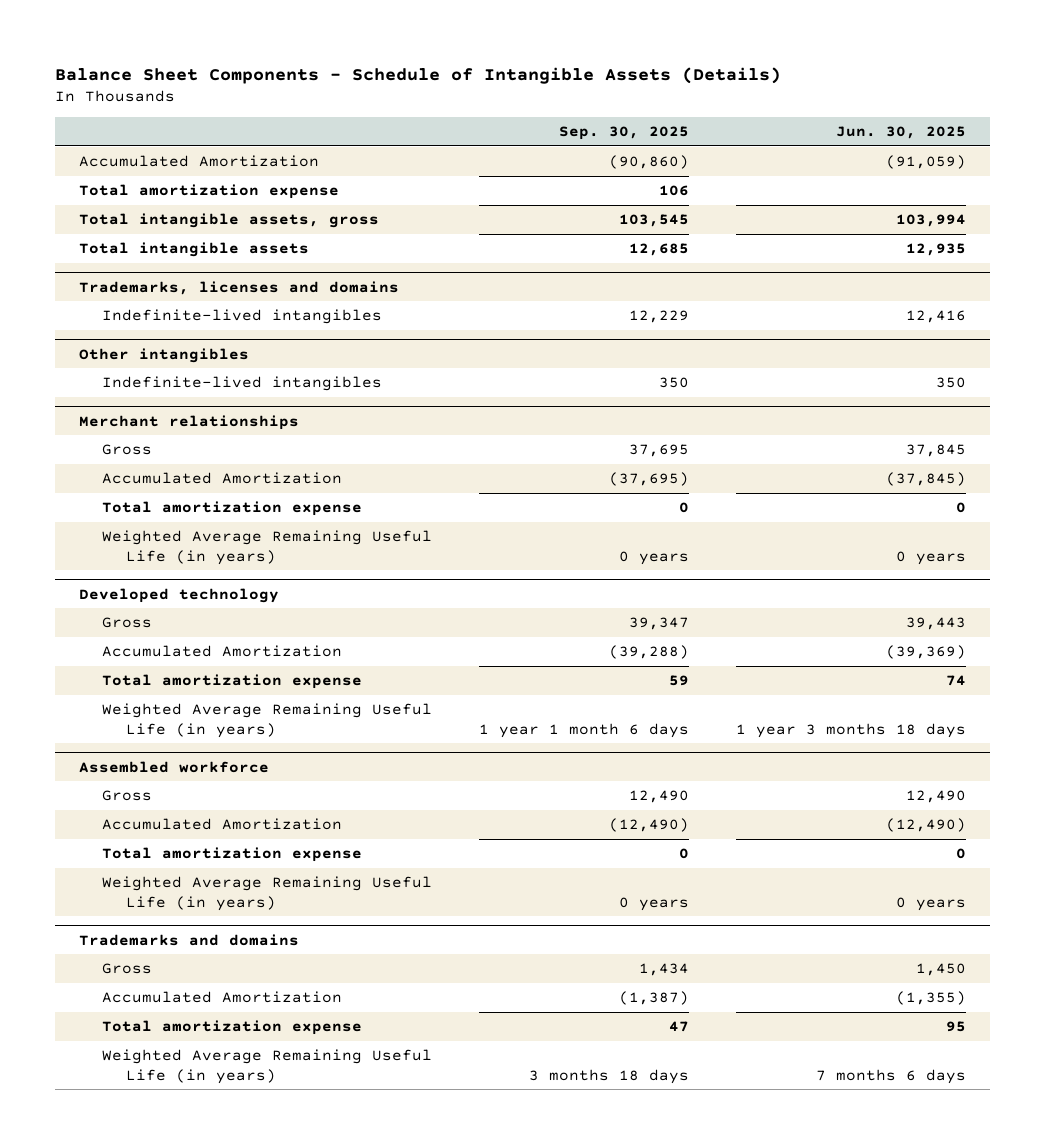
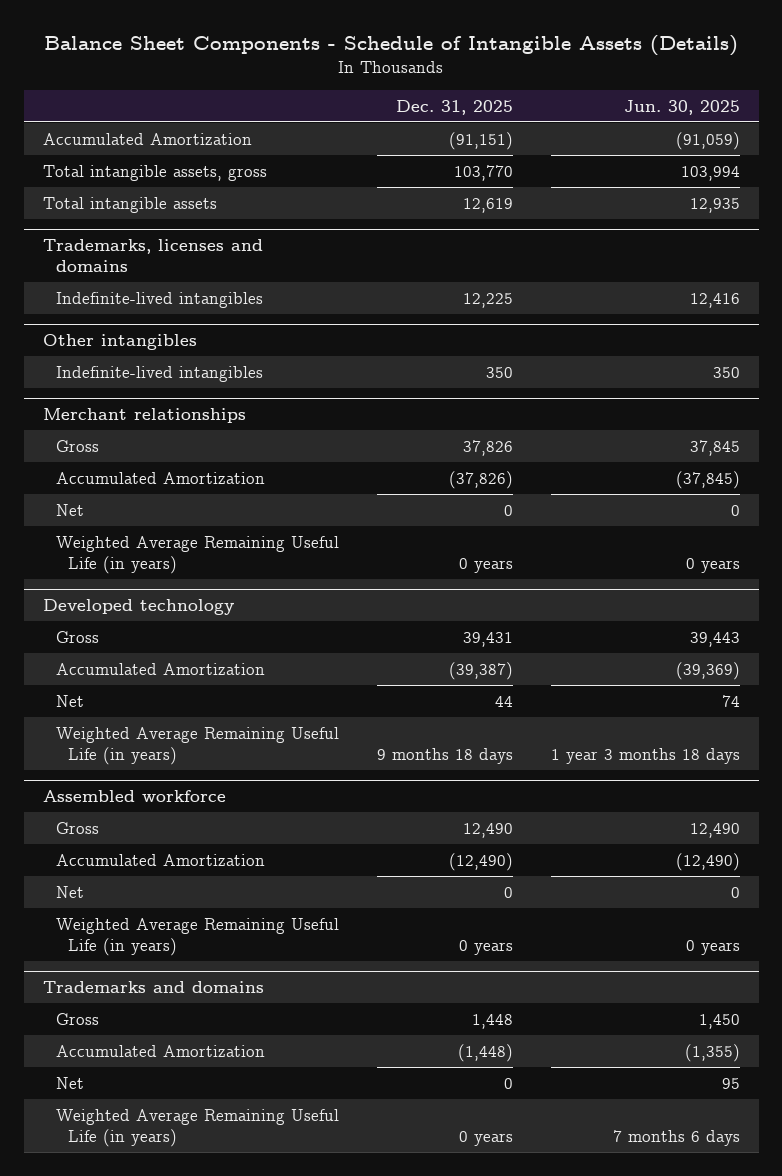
- | Sep. 30, 2025 | Jun. 30, 2025
+ | Dec. 31, 2025 | Jun. 30, 2025
- Total amortization expense | 106 |
@ Merchant relationships
- Total amortization expense | 0 | 0
+ Net | 0 | 0
@ Developed technology
- Total amortization expense | 59 | 74
+ Net | 44 | 74
@ Assembled workforce
- Total amortization expense | 0 | 0
+ Net | 0 | 0
@ Trademarks and domains
- Total amortization expense | 47 | 95
+ Net | 0 | 95

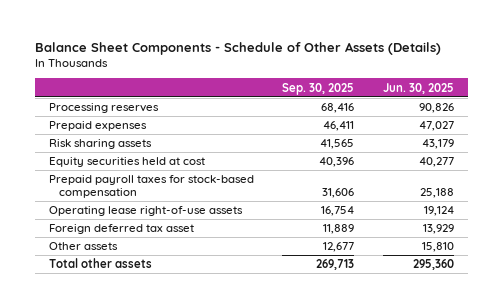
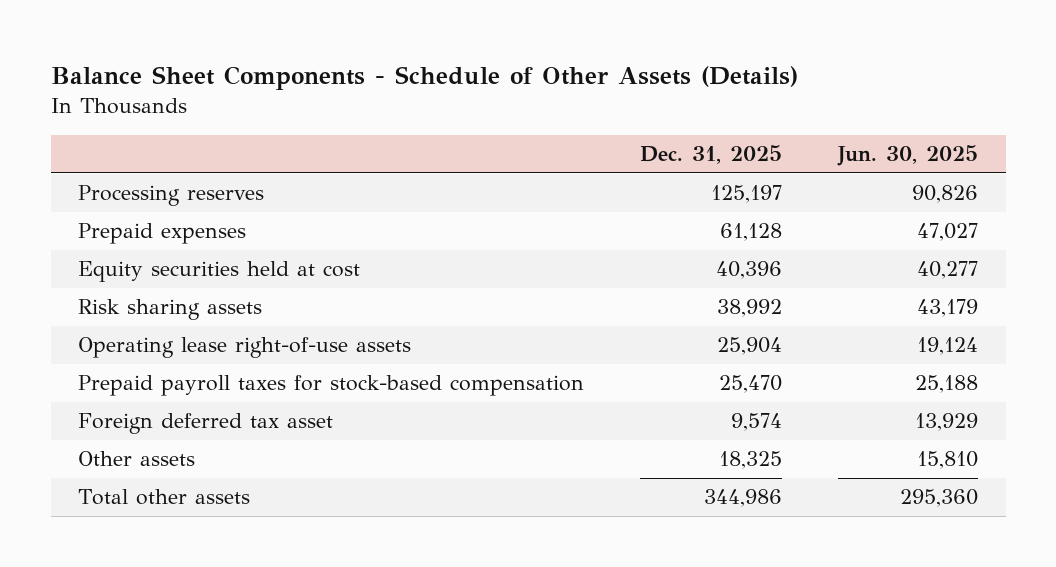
- | Sep. 30, 2025 | Jun. 30, 2025
+ | Dec. 31, 2025 | Jun. 30, 2025
moved down: Risk sharing assets | 38,992 | 43,179
moved down: Prepaid payroll taxes for stock-based compensation | 25,470 | 25,188

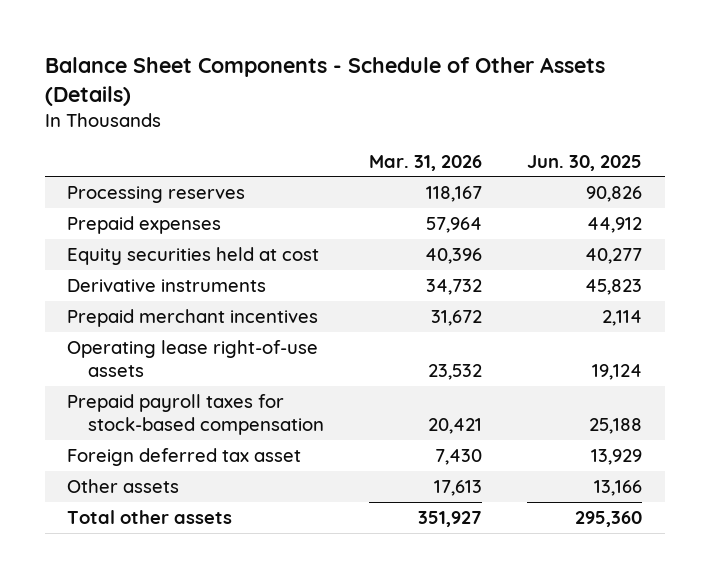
- | Dec. 31, 2025 | Jun. 30, 2025
+ | Mar. 31, 2026 | Jun. 30, 2025
- Prepaid expenses | 61,128 | 47,027
+ Prepaid expenses | 57,964 | 44,912
- Risk sharing assets | 38,992 | 43,179
+ Derivative instruments | 34,732 | 45,823
+ Prepaid merchant incentives | 31,672 | 2,114
- Other assets | 18,325 | 15,810
+ Other assets | 17,613 | 13,166

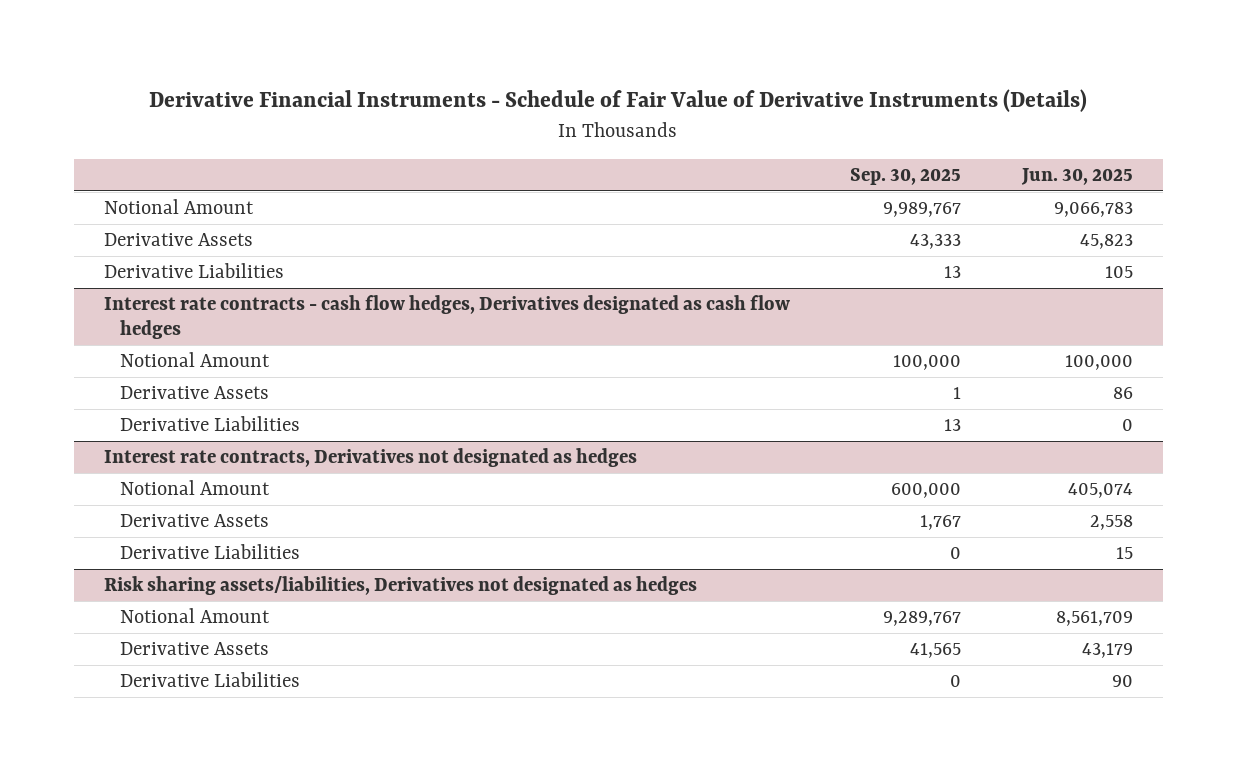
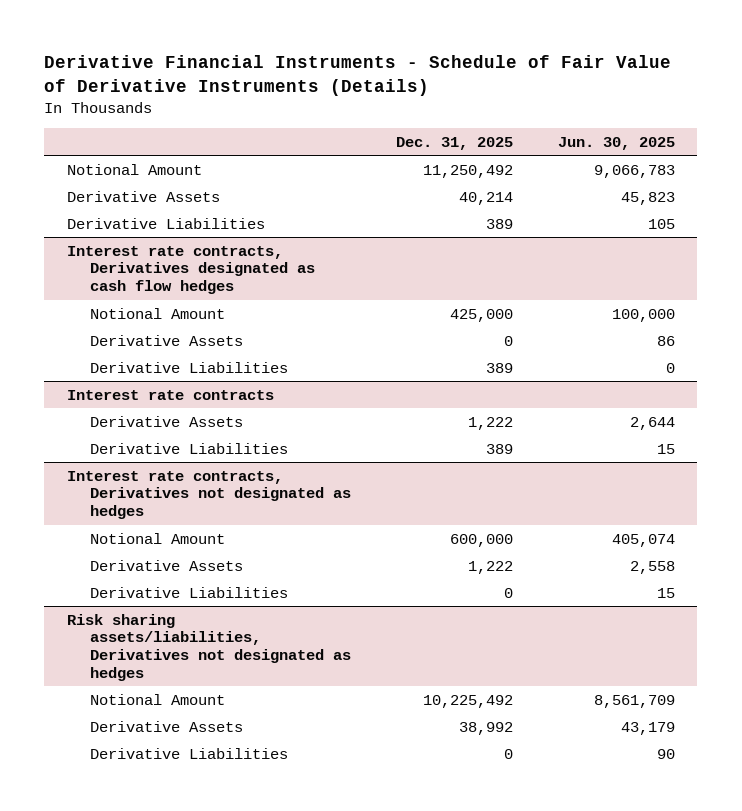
- | Sep. 30, 2025 | Jun. 30, 2025
+ | Dec. 31, 2025 | Jun. 30, 2025
- Interest rate contracts - cash flow hedges, Derivatives designated as cash flow hedges
+ Interest rate contracts, Derivatives designated as cash flow hedges
+ Interest rate contracts
+ Derivative Assets | 1,222 | 2,644
+ Derivative Liabilities | 389 | 15

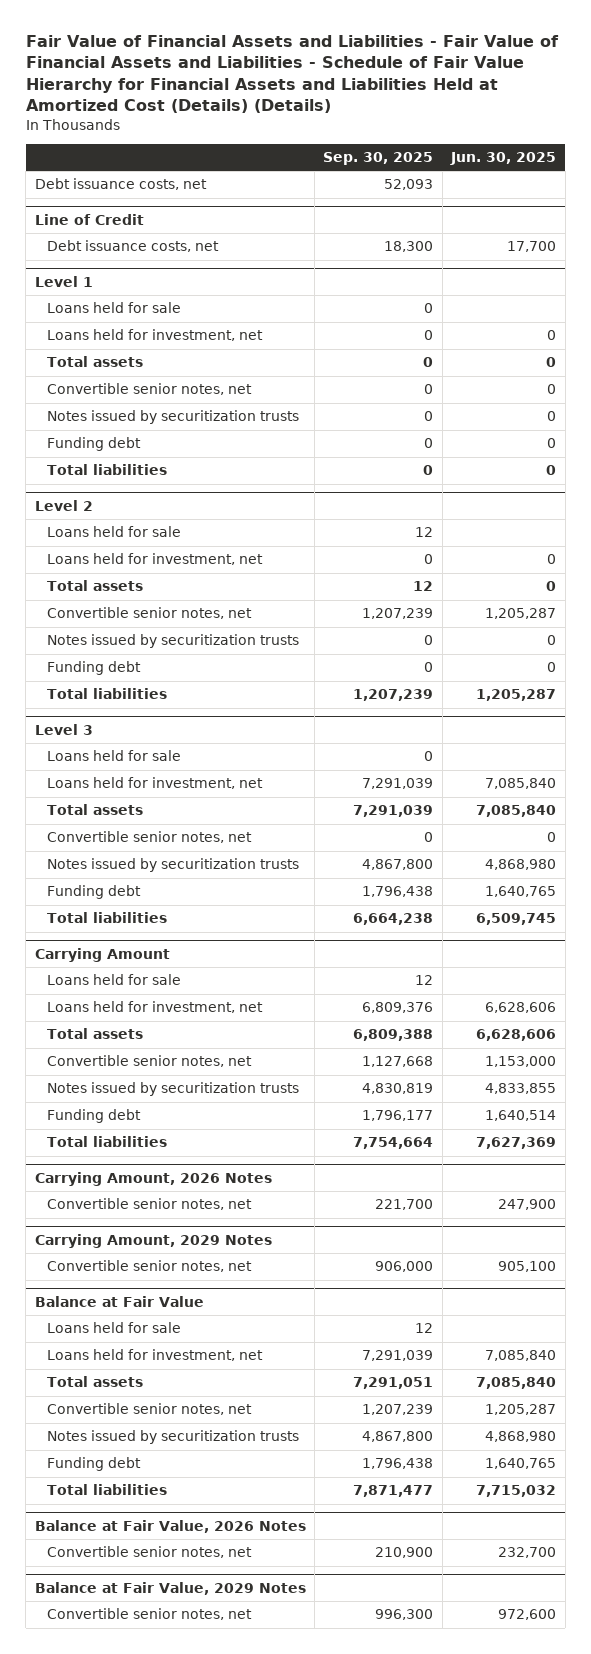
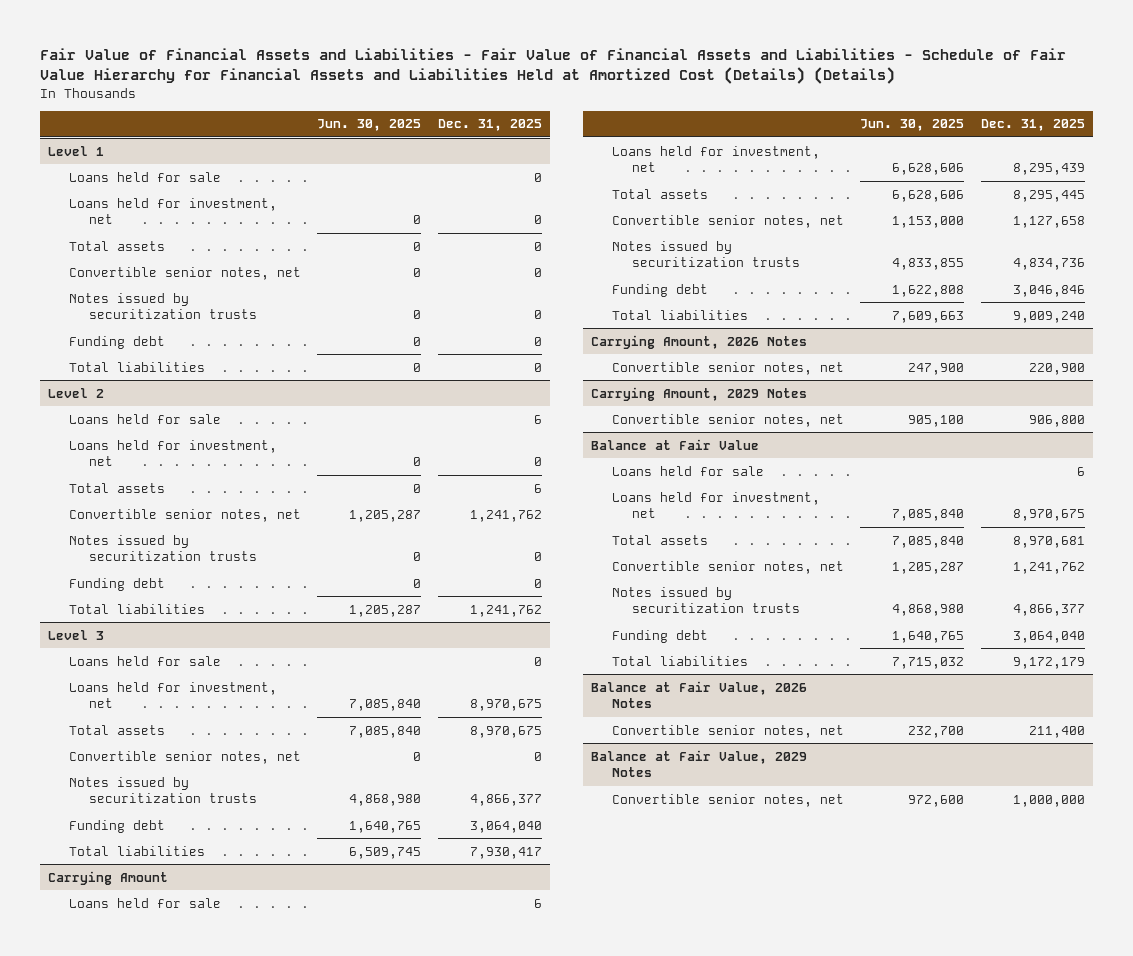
- | Sep. 30, 2025 | Jun. 30, 2025
+ | Jun. 30, 2025 | Dec. 31, 2025
- Debt issuance costs, net | 52,093 |
- Line of Credit
- Debt issuance costs, net | 18,300 | 17,700
@ Carrying Amount
- Funding debt | 1,796,177 | 1,640,514
- Total liabilities | 7,754,664 | 7,627,369
+ Funding debt | 1,622,808 | 3,046,846
+ Total liabilities | 7,609,663 | 9,009,240

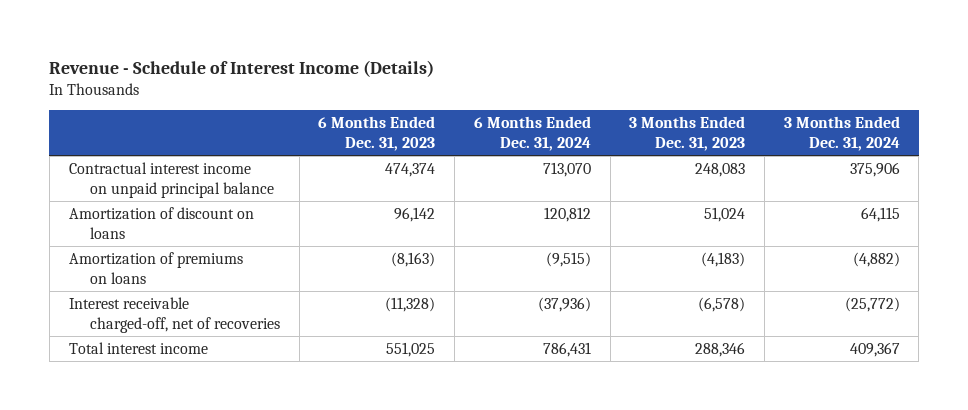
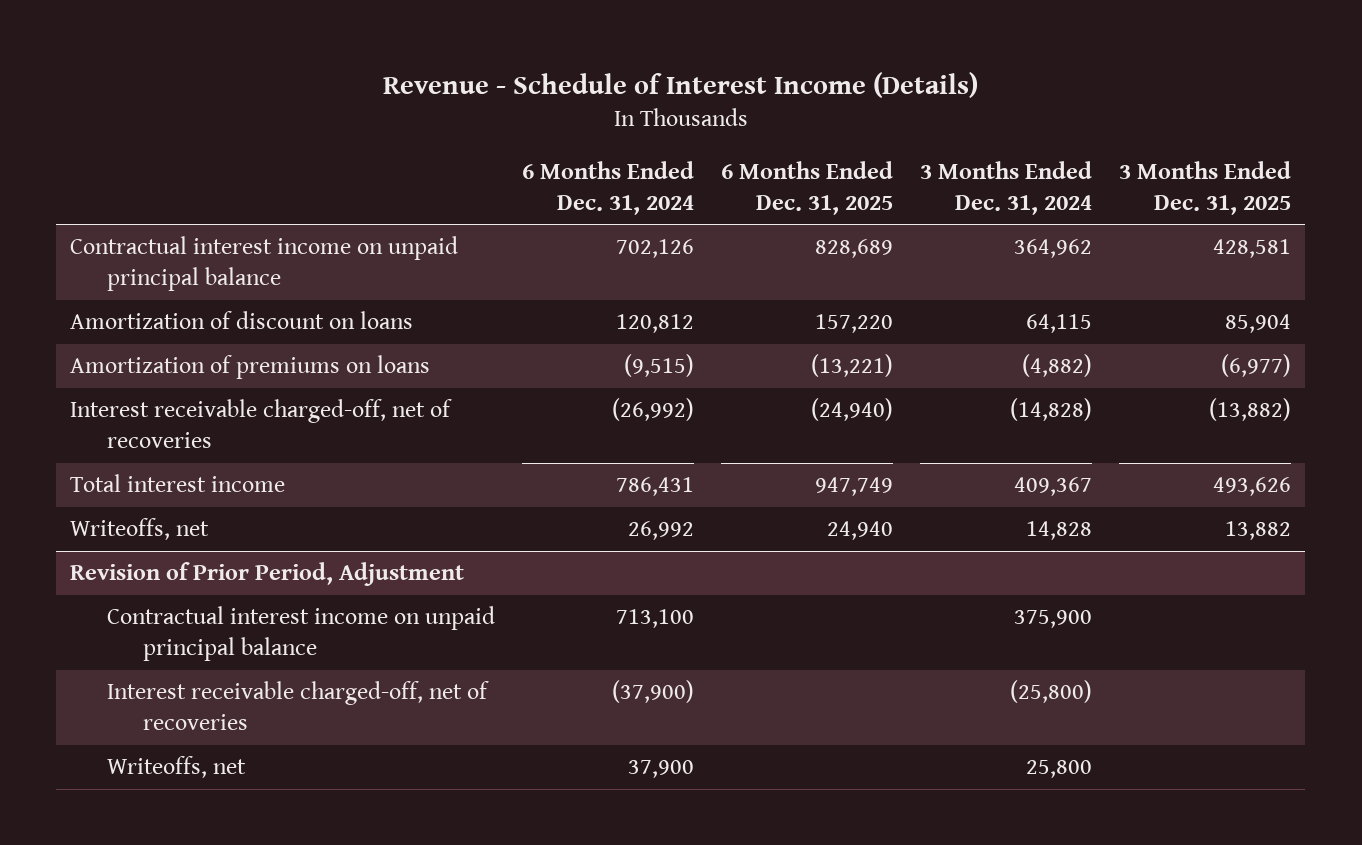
- | 6 Months Ended Dec. 31, 2023 | 6 Months Ended Dec. 31, 2024 | 3 Months Ended Dec. 31, 2023 | 3 Months Ended Dec. 31, 2024
+ | 6 Months Ended Dec. 31, 2024 | 6 Months Ended Dec. 31, 2025 | 3 Months Ended Dec. 31, 2024 | 3 Months Ended Dec. 31, 2025
- Contractual interest income on unpaid principal balance | 474,374 | 713,070 | 248,083 | 375,906
+ Contractual interest income on unpaid principal balance | 702,126 | 828,689 | 364,962 | 428,581
- Interest receivable charged-off, net of recoveries | (11,328) | (37,936) | (6,578) | (25,772)
+ Interest receivable charged-off, net of recoveries | (26,992) | (24,940) | (14,828) | (13,882)
+ Writeoffs, net | 26,992 | 24,940 | 14,828 | 13,882
+ Revision of Prior Period, Adjustment
+ Contractual interest income on unpaid principal balance | 713,100 | | 375,900 |
+ Interest receivable charged-off, net of recoveries | (37,900) | | (25,800) |
+ Writeoffs, net | 37,900 | | 25,800 |

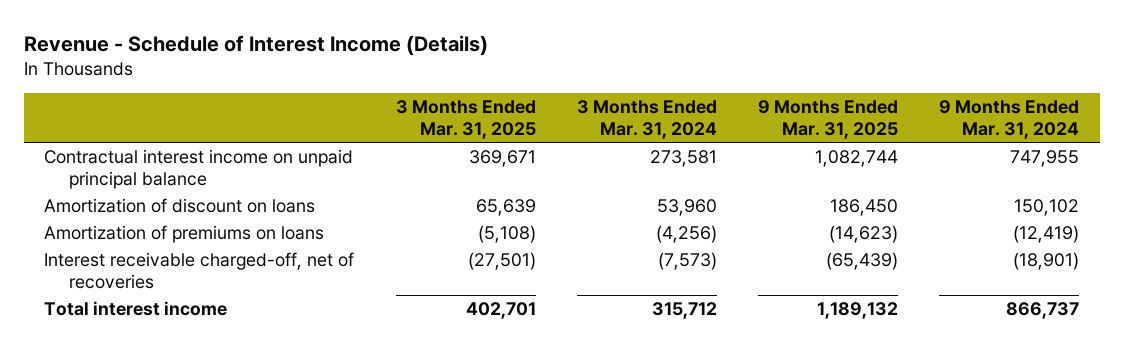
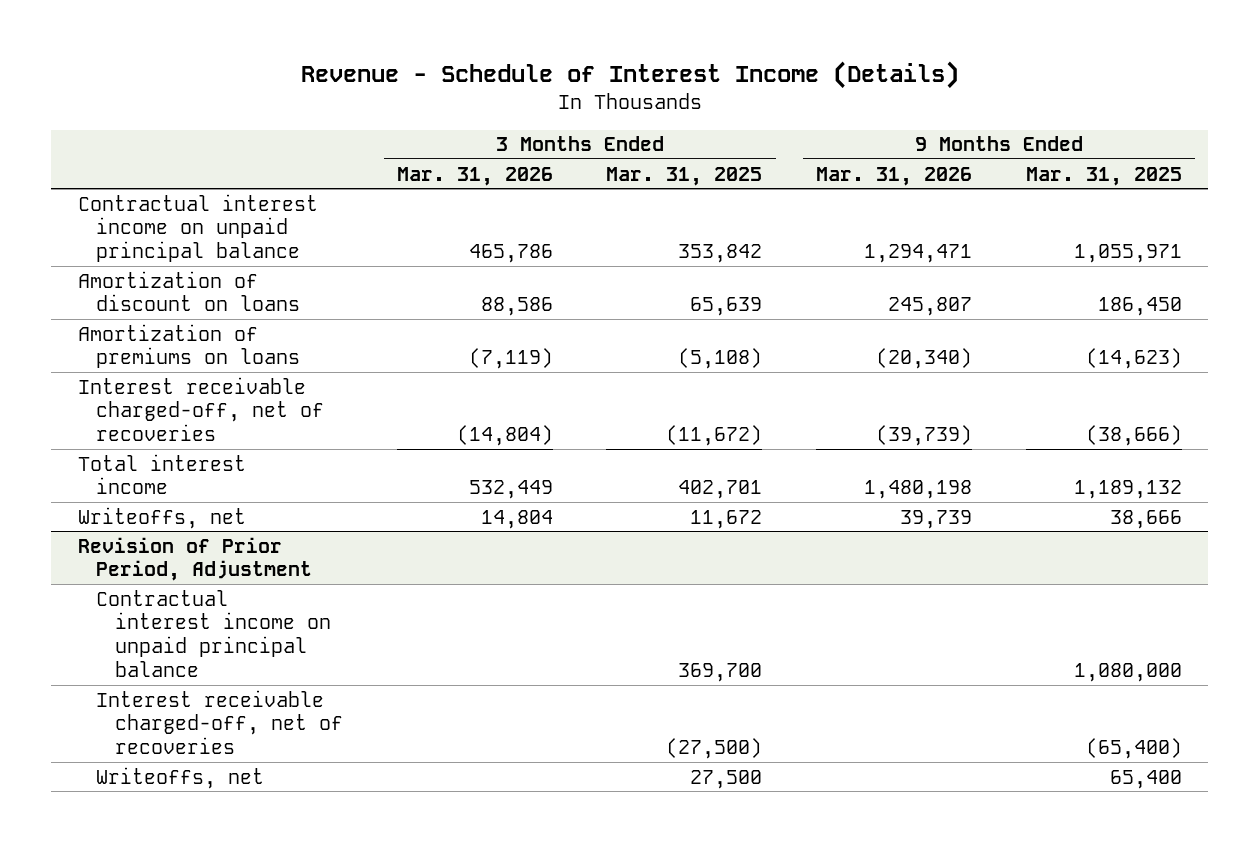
- | 3 Months Ended Mar. 31, 2025 | 3 Months Ended Mar. 31, 2024 | 9 Months Ended Mar. 31, 2025 | 9 Months Ended Mar. 31, 2024
+ | 3 Months Ended Mar. 31, 2026 | 3 Months Ended Mar. 31, 2025 | 9 Months Ended Mar. 31, 2026 | 9 Months Ended Mar. 31, 2025
- Contractual interest income on unpaid principal balance | 369,671 | 273,581 | 1,082,744 | 747,955
+ Contractual interest income on unpaid principal balance | 465,786 | 353,842 | 1,294,471 | 1,055,971
- Interest receivable charged-off, net of recoveries | (27,501) | (7,573) | (65,439) | (18,901)
+ Interest receivable charged-off, net of recoveries | (14,804) | (11,672) | (39,739) | (38,666)
+ Writeoffs, net | 14,804 | 11,672 | 39,739 | 38,666
+ Revision of Prior Period, Adjustment
+ Contractual interest income on unpaid principal balance | | 369,700 | | 1,080,000
+ Interest receivable charged-off, net of recoveries | | (27,500) | | (65,400)
+ Writeoffs, net | | 27,500 | | 65,400

